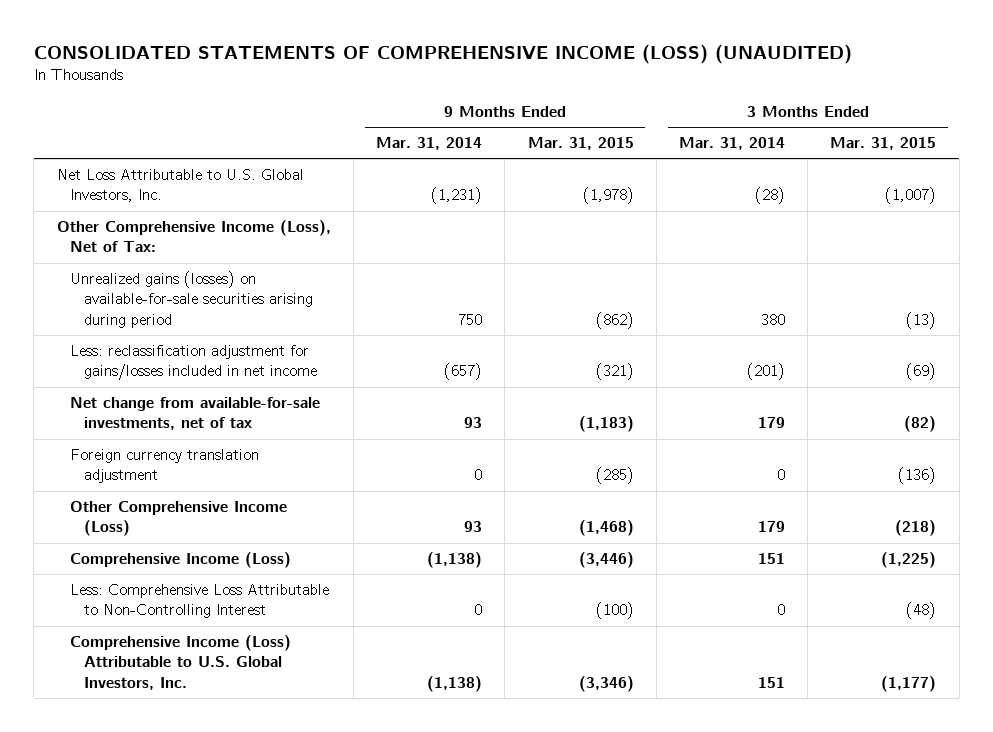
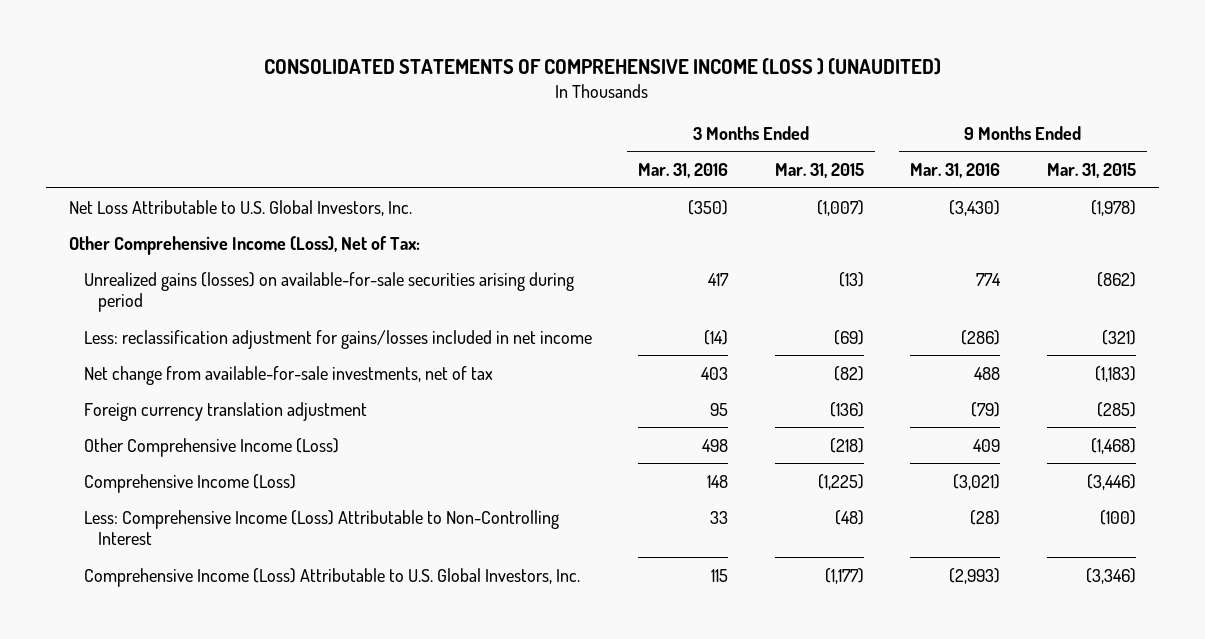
- CONSOLIDATED STATEMENTS OF COMPREHENSIVE INCOME (LOSS) (UNAUDITED)
+ CONSOLIDATED STATEMENTS OF COMPREHENSIVE INCOME (LOSS ) (UNAUDITED)
- | 9 Months Ended Mar. 31, 2014 | 9 Months Ended Mar. 31, 2015 | 3 Months Ended Mar. 31, 2014 | 3 Months Ended Mar. 31, 2015
+ | 3 Months Ended Mar. 31, 2016 | 3 Months Ended Mar. 31, 2015 | 9 Months Ended Mar. 31, 2016 | 9 Months Ended Mar. 31, 2015
- Less: Comprehensive Loss Attributable to Non-Controlling Interest | 0 | (100) | 0 | (48)
+ Less: Comprehensive Income (Loss) Attributable to Non-Controlling Interest | 33 | (48) | (28) | (100)

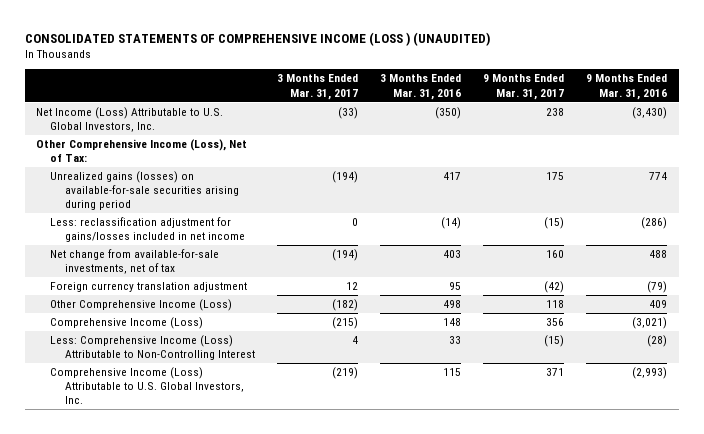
- | 3 Months Ended Mar. 31, 2016 | 3 Months Ended Mar. 31, 2015 | 9 Months Ended Mar. 31, 2016 | 9 Months Ended Mar. 31, 2015
+ | 3 Months Ended Mar. 31, 2017 | 3 Months Ended Mar. 31, 2016 | 9 Months Ended Mar. 31, 2017 | 9 Months Ended Mar. 31, 2016
- Net Loss Attributable to U.S. Global Investors, Inc. | (350) | (1,007) | (3,430) | (1,978)
+ Net Income (Loss) Attributable to U.S. Global Investors, Inc. | (33) | (350) | 238 | (3,430)

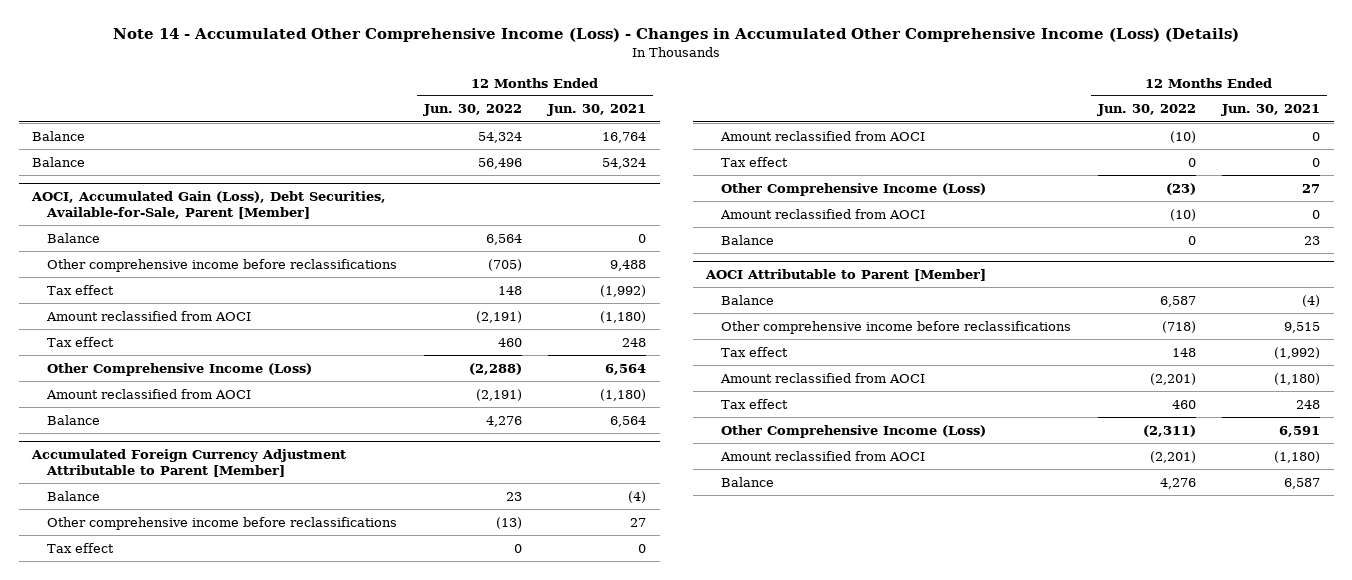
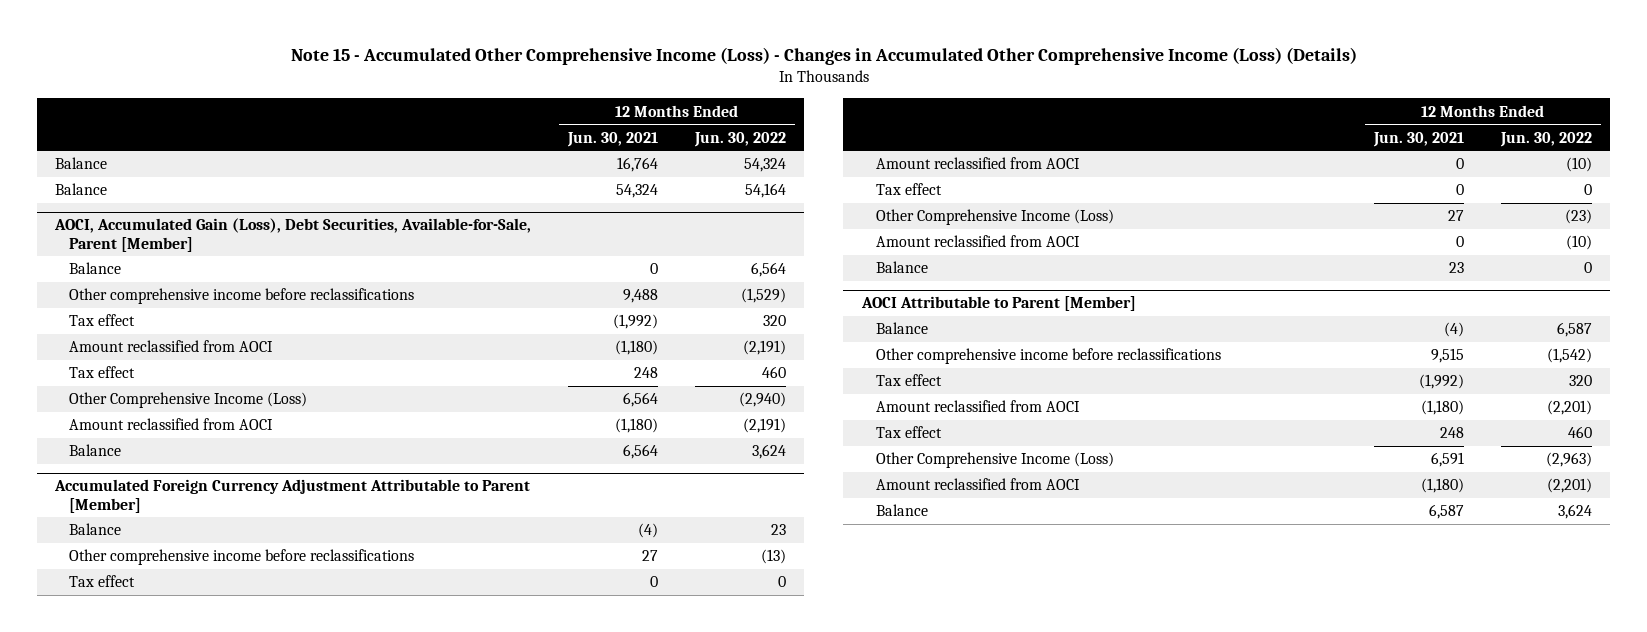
- Note 14 - Accumulated Other Comprehensive Income (Loss) - Changes in Accumulated Other Comprehensive Income (Loss) (Details)
+ Note 15 - Accumulated Other Comprehensive Income (Loss) - Changes in Accumulated Other Comprehensive Income (Loss) (Details)
- | 12 Months Ended Jun. 30, 2022 | 12 Months Ended Jun. 30, 2021
+ | 12 Months Ended Jun. 30, 2021 | 12 Months Ended Jun. 30, 2022
- Balance | 56,496 | 54,324
+ Balance | 54,324 | 54,164
@ AOCI, Accumulated Gain (Loss), Debt Securities, Available-for-Sale, Parent [Member]
- Other comprehensive income before reclassifications | (705) | 9,488
- Tax effect | 148 | (1,992)
+ Other comprehensive income before reclassifications | 9,488 | (1,529)
+ Tax effect | (1,992) | 320
- Other Comprehensive Income (Loss) | (2,288) | 6,564
+ Other Comprehensive Income (Loss) | 6,564 | (2,940)
- Balance | 4,276 | 6,564
+ Balance | 6,564 | 3,624
@ AOCI Attributable to Parent [Member]
- Other comprehensive income before reclassifications | (718) | 9,515
- Tax effect | 148 | (1,992)
+ Other comprehensive income before reclassifications | 9,515 | (1,542)
+ Tax effect | (1,992) | 320
- Other Comprehensive Income (Loss) | (2,311) | 6,591
+ Other Comprehensive Income (Loss) | 6,591 | (2,963)
- Balance | 4,276 | 6,587
+ Balance | 6,587 | 3,624

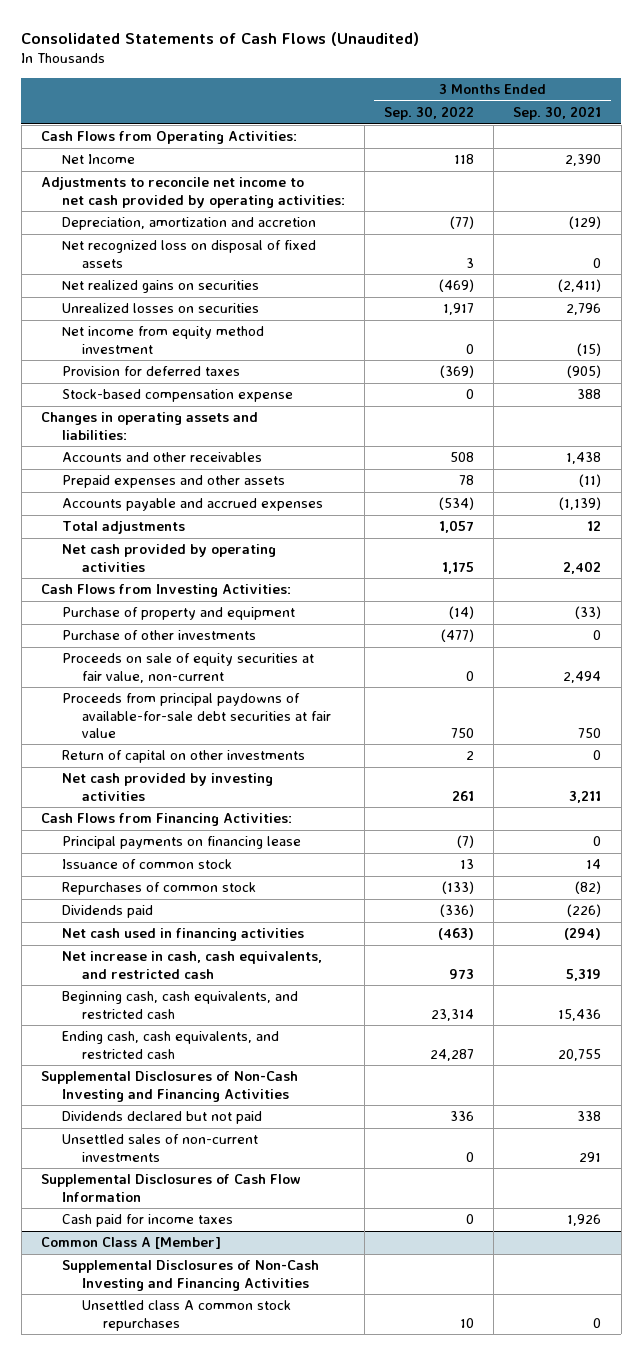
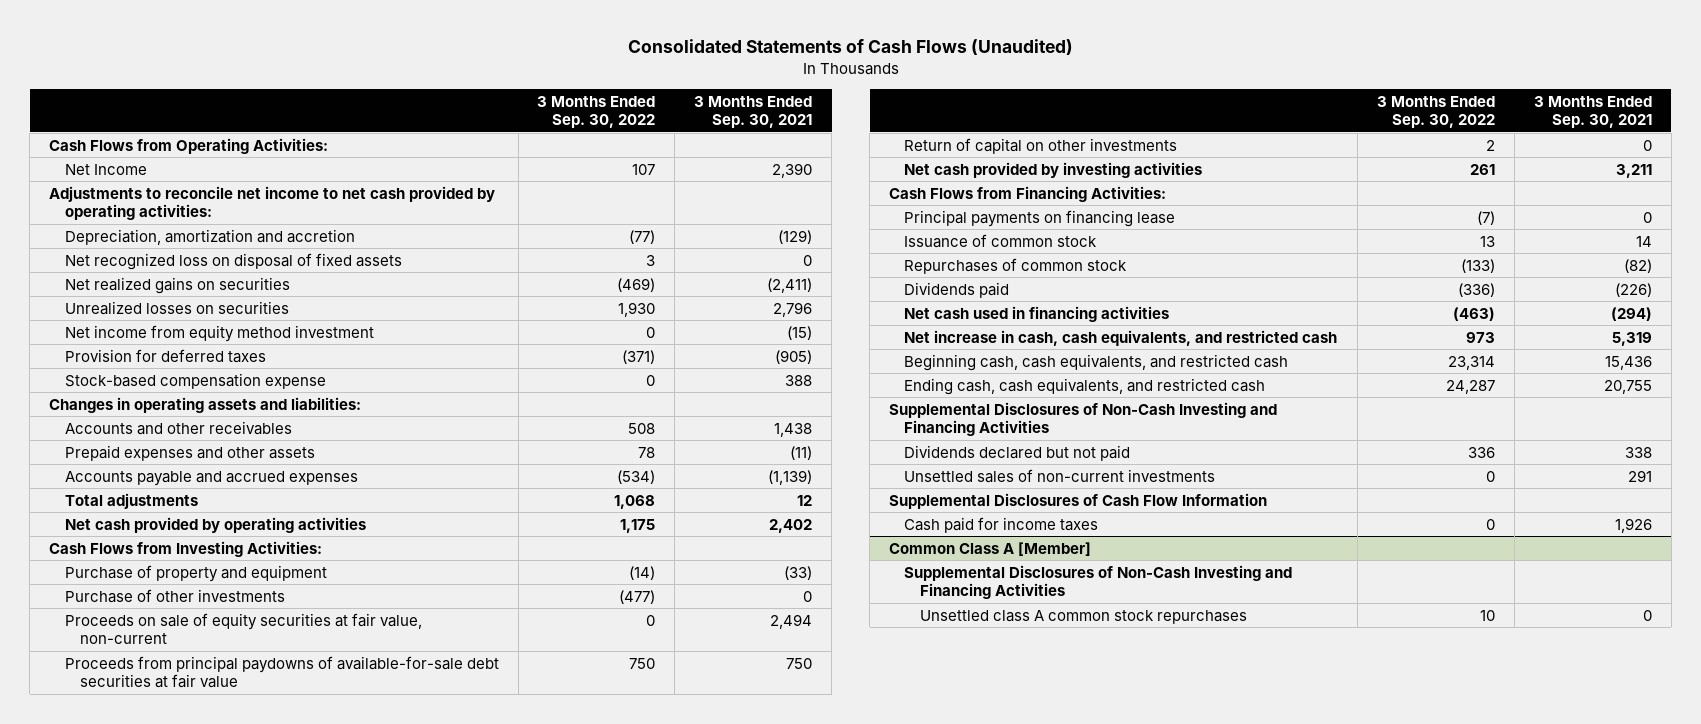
- Net Income | 118 | 2,390
+ Net Income | 107 | 2,390
- Unrealized losses on securities | 1,917 | 2,796
+ Unrealized losses on securities | 1,930 | 2,796
- Provision for deferred taxes | (369) | (905)
+ Provision for deferred taxes | (371) | (905)
- Total adjustments | 1,057 | 12
+ Total adjustments | 1,068 | 12

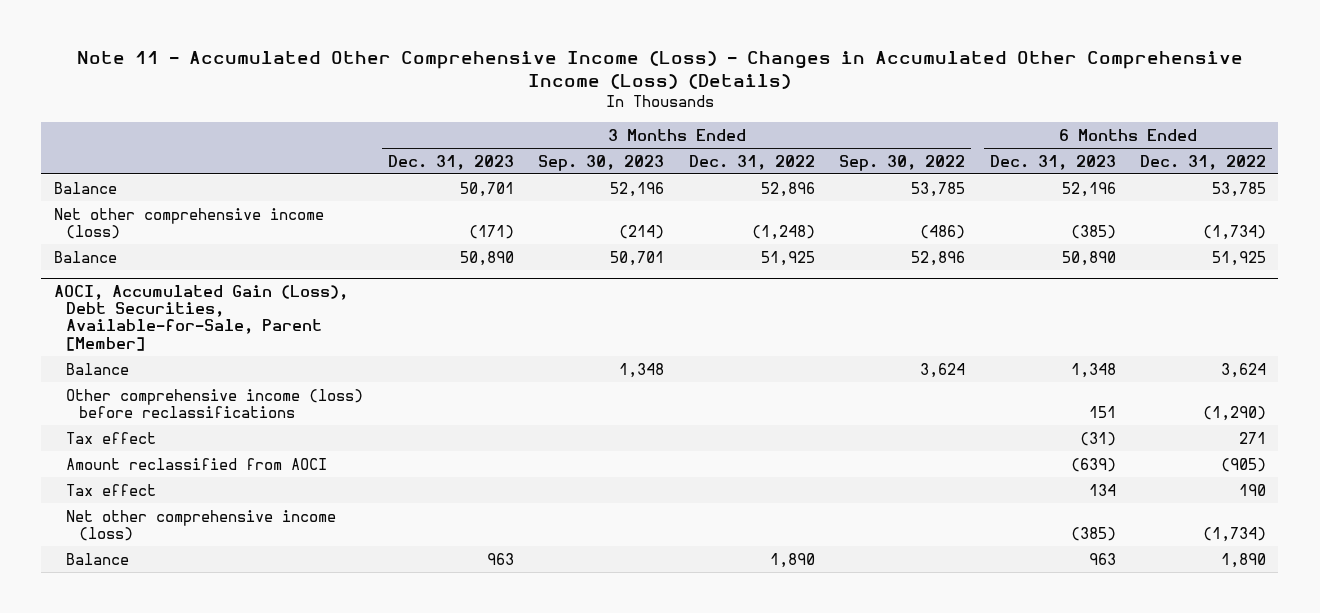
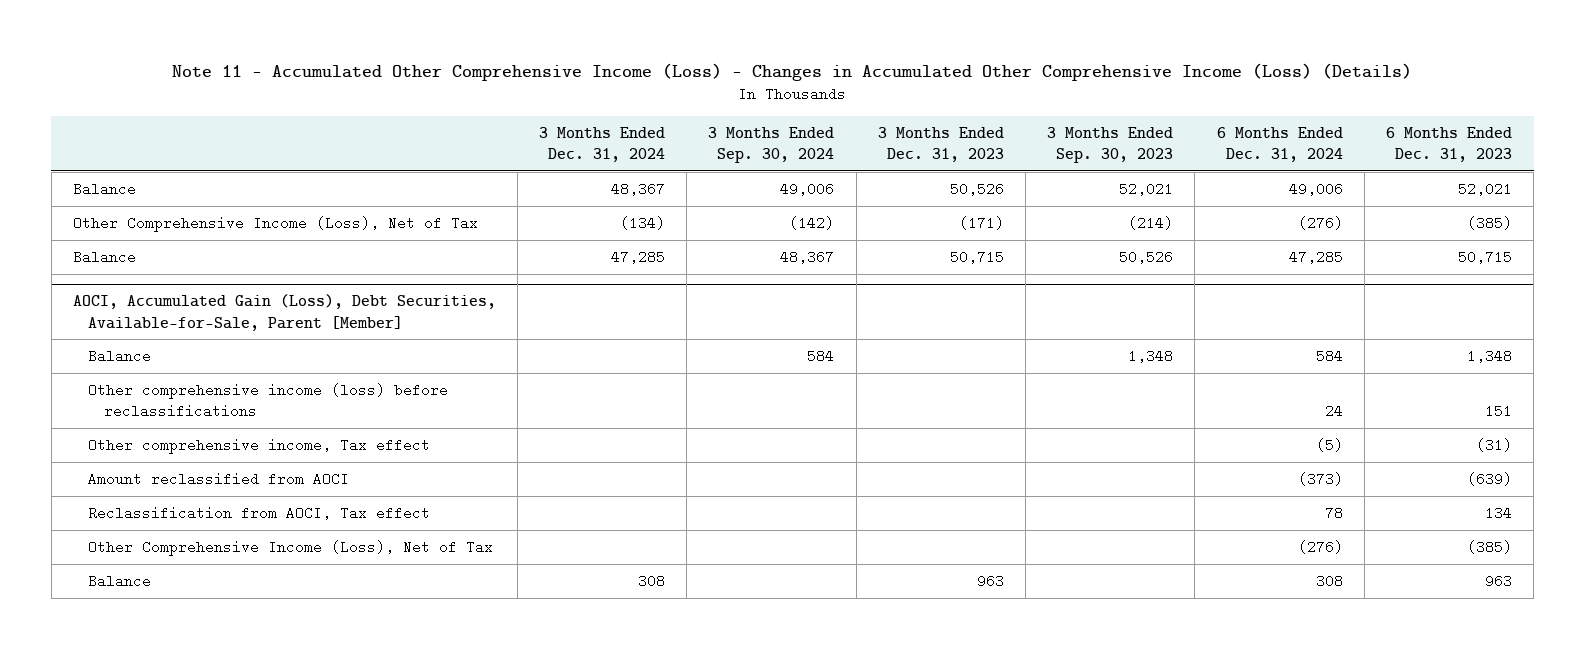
- | 3 Months Ended Dec. 31, 2023 | 3 Months Ended Sep. 30, 2023 | 3 Months Ended Dec. 31, 2022 | 3 Months Ended Sep. 30, 2022 | 6 Months Ended Dec. 31, 2023 | 6 Months Ended Dec. 31, 2022
+ | 3 Months Ended Dec. 31, 2024 | 3 Months Ended Sep. 30, 2024 | 3 Months Ended Dec. 31, 2023 | 3 Months Ended Sep. 30, 2023 | 6 Months Ended Dec. 31, 2024 | 6 Months Ended Dec. 31, 2023
- Balance | 50,701 | 52,196 | 52,896 | 53,785 | 52,196 | 53,785
- Net other comprehensive income (loss) | (171) | (214) | (1,248) | (486) | (385) | (1,734)
- Balance | 50,890 | 50,701 | 51,925 | 52,896 | 50,890 | 51,925
+ Balance | 48,367 | 49,006 | 50,526 | 52,021 | 49,006 | 52,021
+ Other Comprehensive Income (Loss), Net of Tax | (134) | (142) | (171) | (214) | (276) | (385)
+ Balance | 47,285 | 48,367 | 50,715 | 50,526 | 47,285 | 50,715
@ AOCI, Accumulated Gain (Loss), Debt Securities, Available-for-Sale, Parent [Member]
- Tax effect | | | | | (31) | 271
+ Other comprehensive income, Tax effect | | | | | (5) | (31)
- Tax effect | | | | | 134 | 190
- Net other comprehensive income (loss) | | | | | (385) | (1,734)
+ Reclassification from AOCI, Tax effect | | | | | 78 | 134
+ Other Comprehensive Income (Loss), Net of Tax | | | | | (276) | (385)

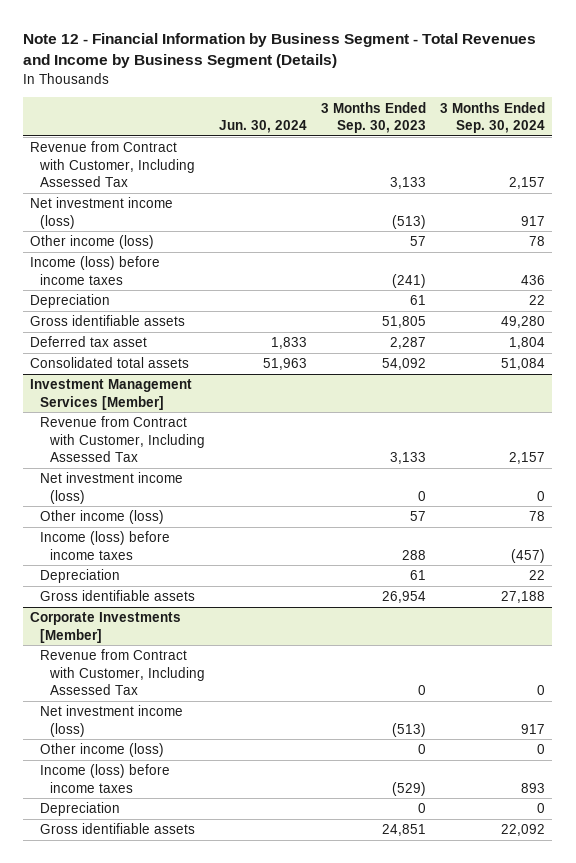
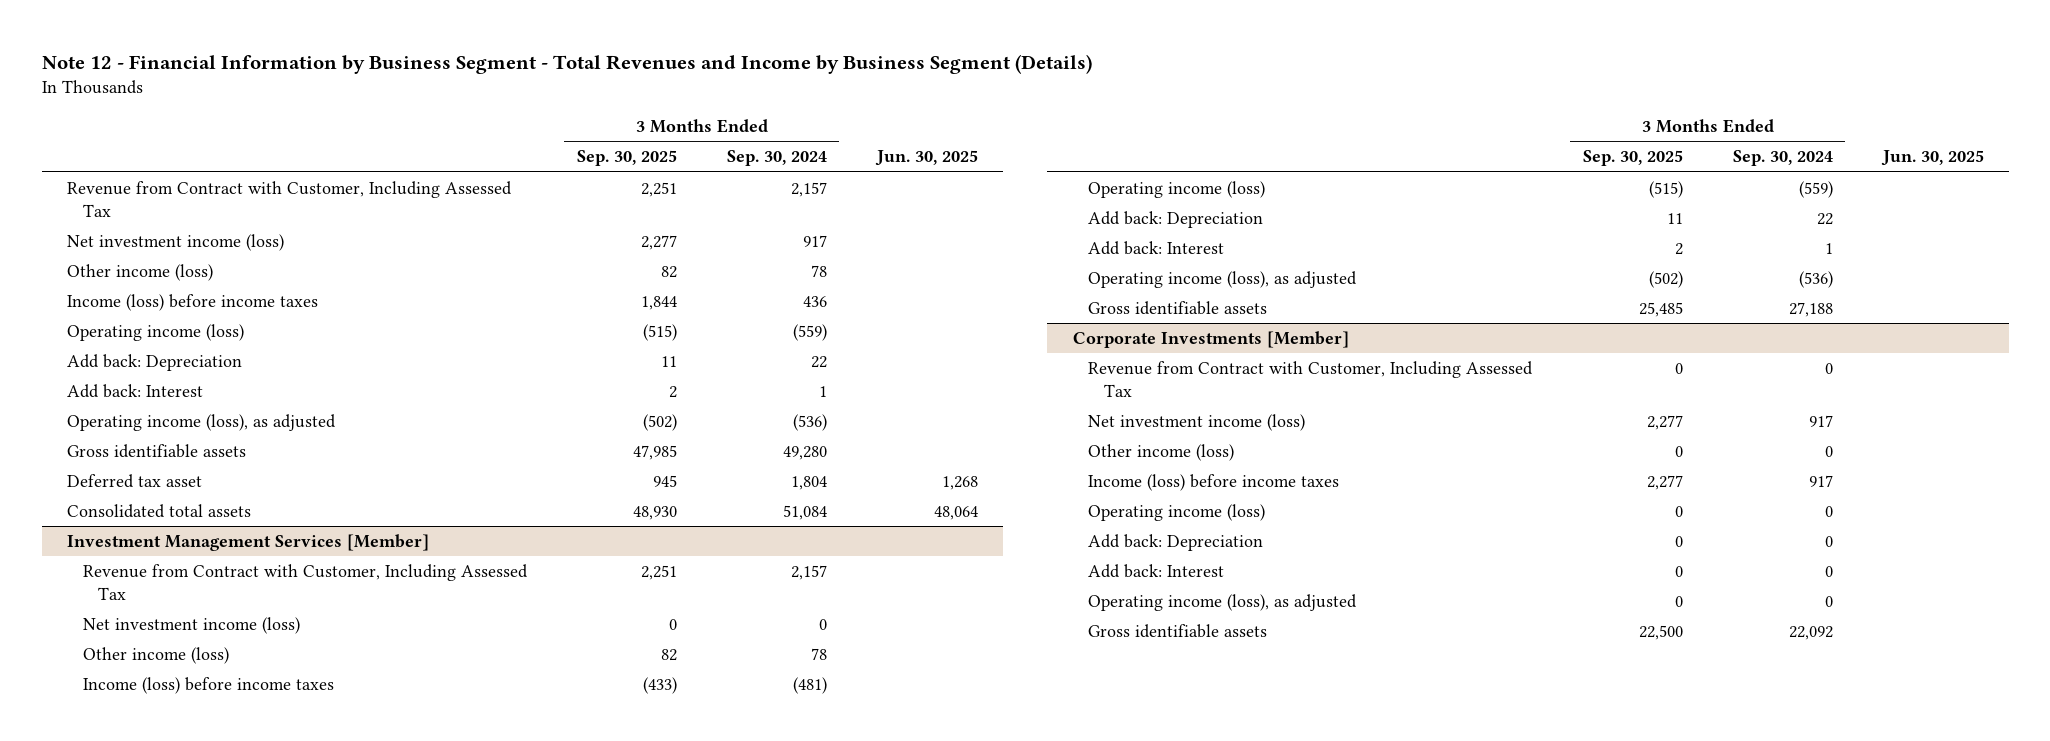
- | Jun. 30, 2024 | 3 Months Ended Sep. 30, 2023 | 3 Months Ended Sep. 30, 2024
+ | 3 Months Ended Sep. 30, 2025 | 3 Months Ended Sep. 30, 2024 | Jun. 30, 2025
- Depreciation | | 61 | 22
+ Operating income (loss) | (515) | (559) |
+ Add back: Depreciation | 11 | 22 |
+ Add back: Interest | 2 | 1 |
+ Operating income (loss), as adjusted | (502) | (536) |
@ Investment Management Services [Member]
- Income (loss) before income taxes | | 288 | (457)
- Depreciation | | 61 | 22
+ Income (loss) before income taxes | (433) | (481) |
+ Operating income (loss) | (515) | (559) |
+ Add back: Depreciation | 11 | 22 |
+ Add back: Interest | 2 | 1 |
+ Operating income (loss), as adjusted | (502) | (536) |
@ Corporate Investments [Member]
- Income (loss) before income taxes | | (529) | 893
- Depreciation | | 0 | 0
+ Income (loss) before income taxes | 2,277 | 917 |
+ Operating income (loss) | 0 | 0 |
+ Add back: Depreciation | 0 | 0 |
+ Add back: Interest | 0 | 0 |
+ Operating income (loss), as adjusted | 0 | 0 |

